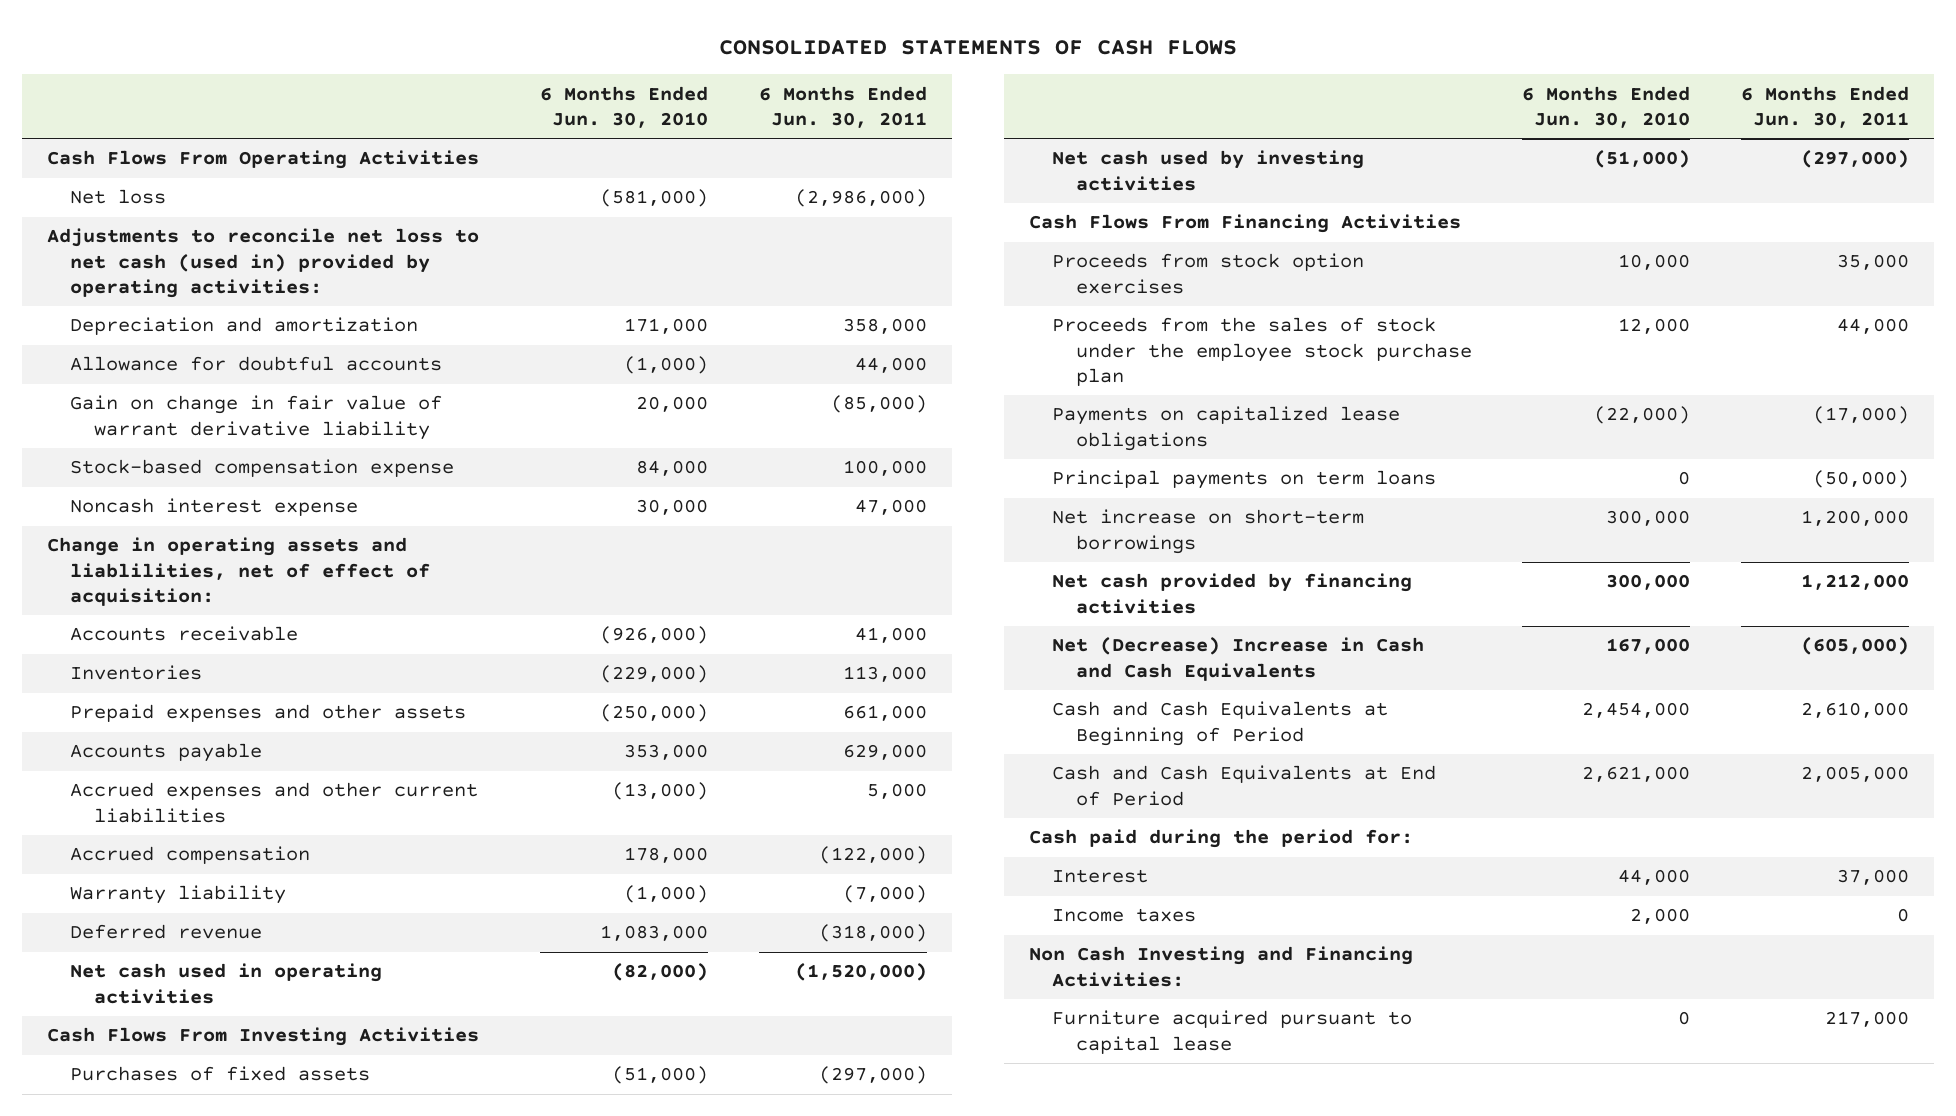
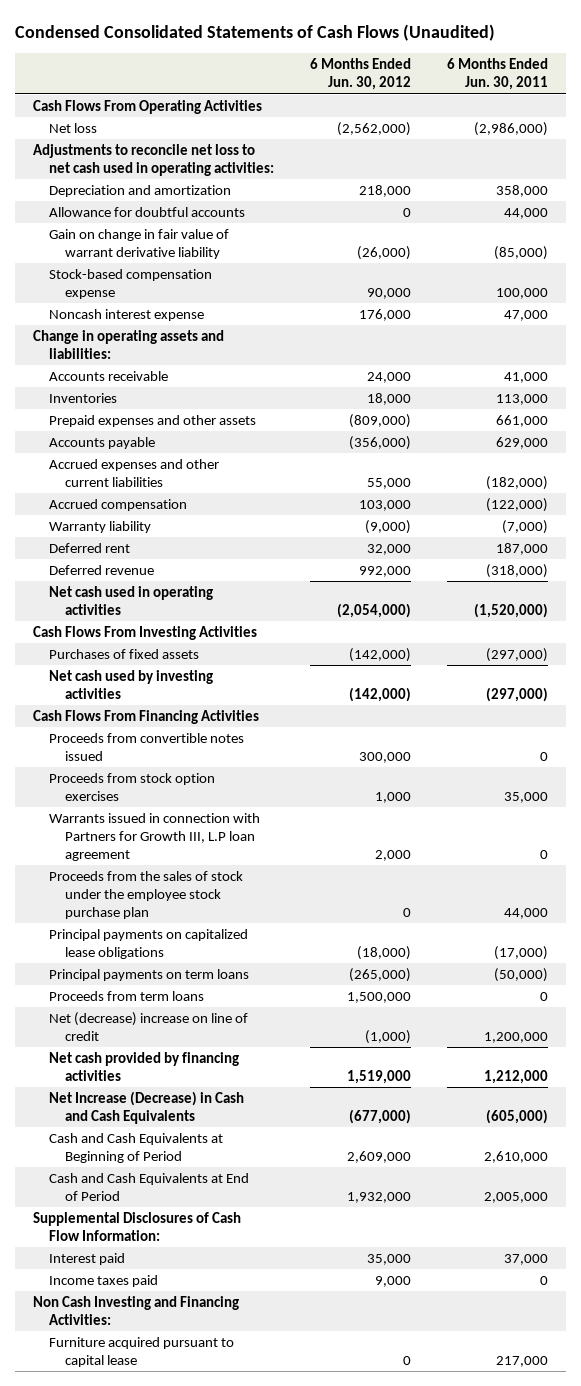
- CONSOLIDATED STATEMENTS OF CASH FLOWS
+ Condensed Consolidated Statements of Cash Flows (Unaudited)
- | 6 Months Ended Jun. 30, 2010 | 6 Months Ended Jun. 30, 2011
+ | 6 Months Ended Jun. 30, 2012 | 6 Months Ended Jun. 30, 2011
- Adjustments to reconcile net loss to net cash (used in) provided by operating activities:
+ Adjustments to reconcile net loss to net cash used in operating activities:
- Change in operating assets and liablilities, net of effect of acquisition:
+ Change in operating assets and liabilities:
- Accrued expenses and other current liabilities | (13,000) | 5,000
+ Accrued expenses and other current liabilities | 55,000 | (182,000)
+ Deferred rent | 32,000 | 187,000
+ Proceeds from convertible notes issued | 300,000 | 0
+ Warrants issued in connection with Partners for Growth III, L.P loan agreement | 2,000 | 0
- Payments on capitalized lease obligations | (22,000) | (17,000)
+ Principal payments on capitalized lease obligations | (18,000) | (17,000)
- Net increase on short-term borrowings | 300,000 | 1,200,000
+ Proceeds from term loans | 1,500,000 | 0
+ Net (decrease) increase on line of credit | (1,000) | 1,200,000
- Net (Decrease) Increase in Cash and Cash Equivalents | 167,000 | (605,000)
+ Net Increase (Decrease) in Cash and Cash Equivalents | (677,000) | (605,000)
- Cash paid during the period for:
- Interest | 44,000 | 37,000
- Income taxes | 2,000 | 0
+ Supplemental Disclosures of Cash Flow Information:
+ Interest paid | 35,000 | 37,000
+ Income taxes paid | 9,000 | 0

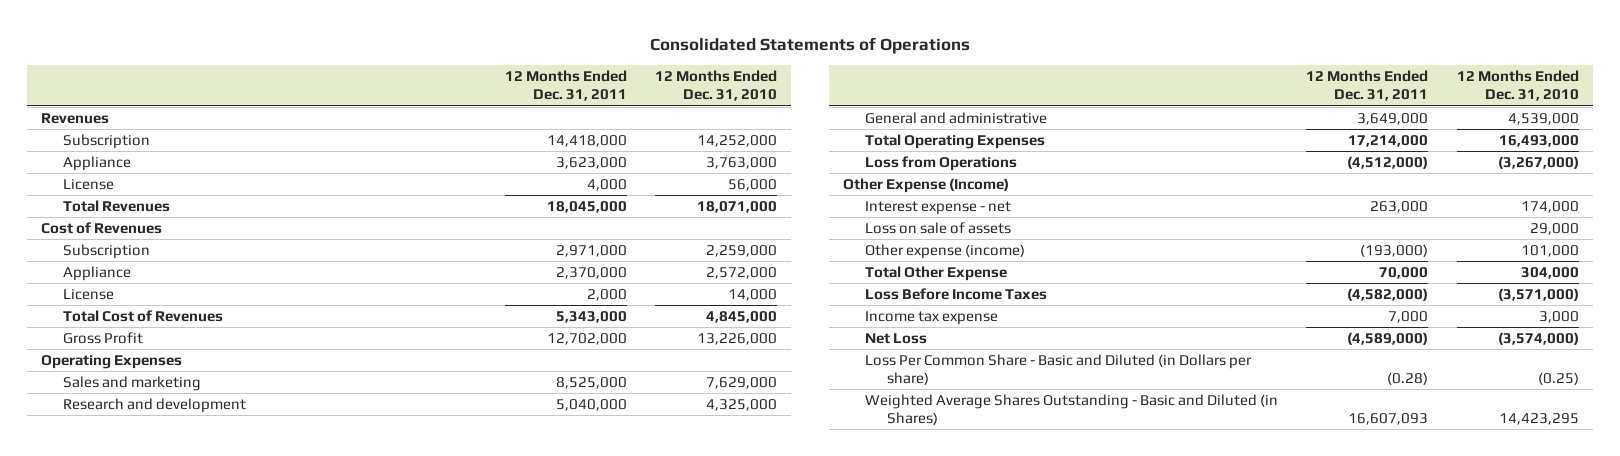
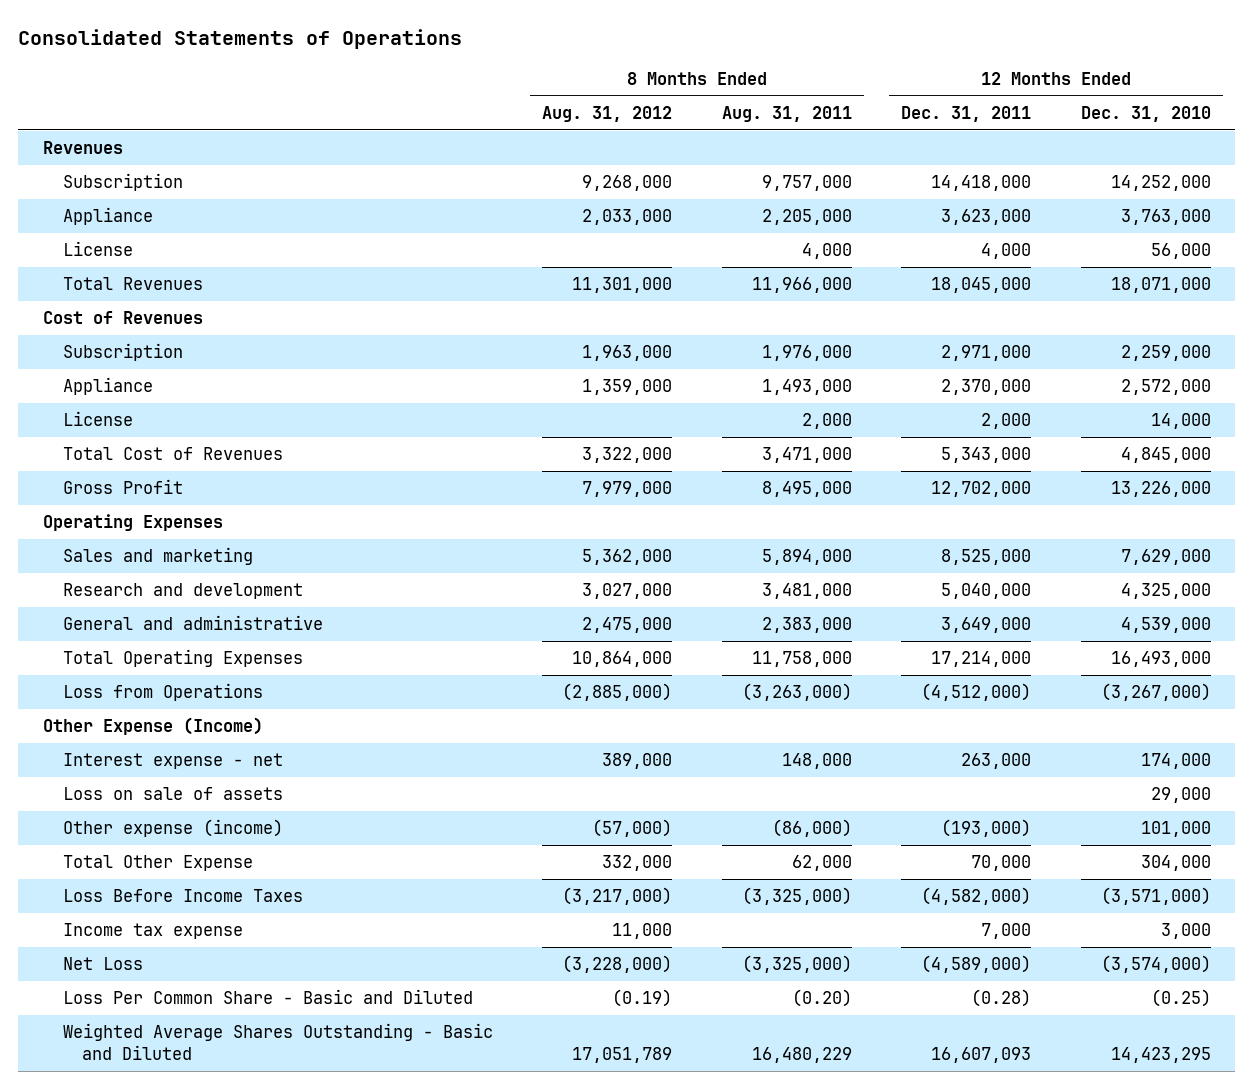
- | 12 Months Ended Dec. 31, 2011 | 12 Months Ended Dec. 31, 2010
+ | 8 Months Ended Aug. 31, 2012 | 8 Months Ended Aug. 31, 2011 | 12 Months Ended Dec. 31, 2011 | 12 Months Ended Dec. 31, 2010
- Loss Per Common Share - Basic and Diluted (in Dollars per share) | (0.28) | (0.25)
- Weighted Average Shares Outstanding - Basic and Diluted (in Shares) | 16,607,093 | 14,423,295
+ Loss Per Common Share - Basic and Diluted | (0.19) | (0.20) | (0.28) | (0.25)
+ Weighted Average Shares Outstanding - Basic and Diluted | 17,051,789 | 16,480,229 | 16,607,093 | 14,423,295

